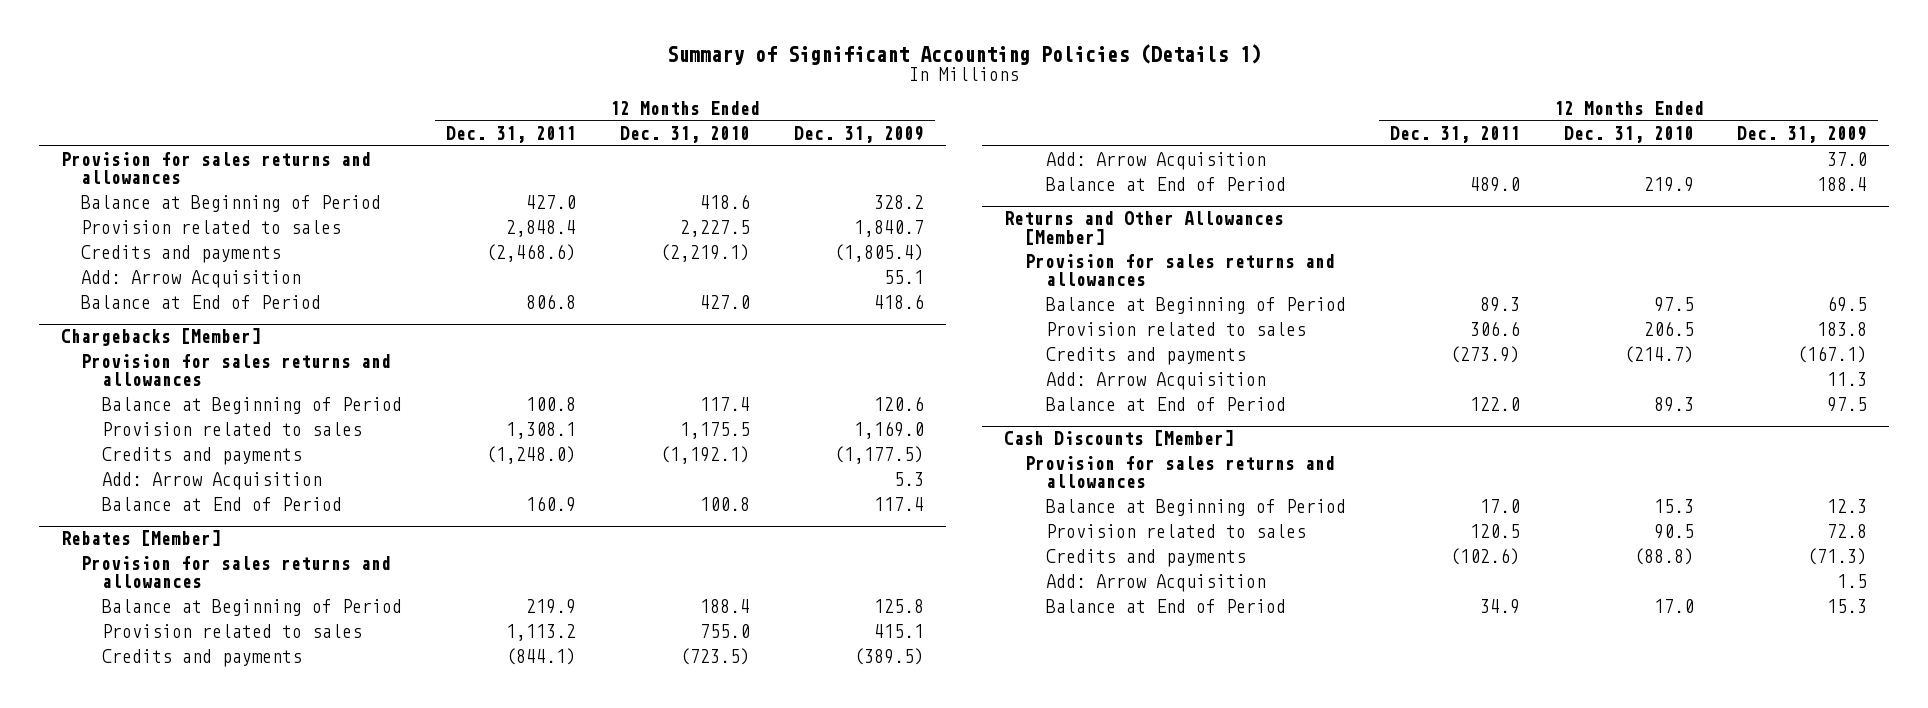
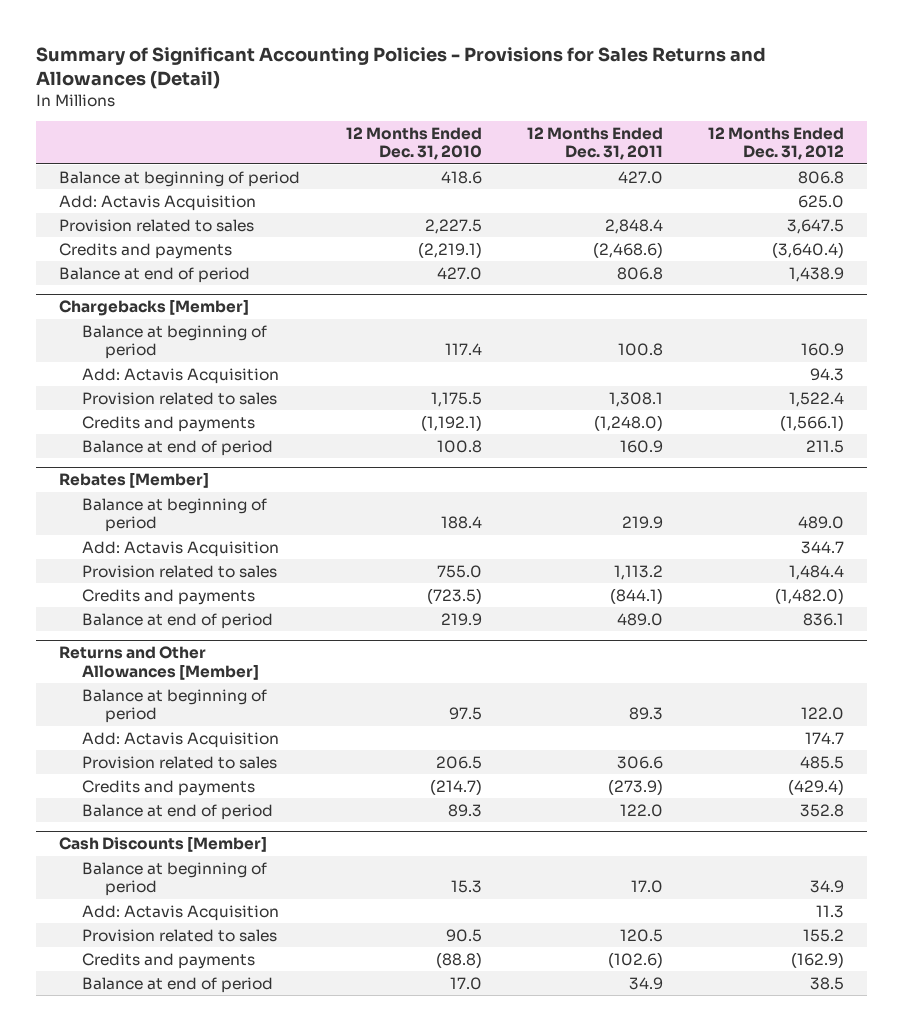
- Summary of Significant Accounting Policies (Details 1)
+ Summary of Significant Accounting Policies - Provisions for Sales Returns and Allowances (Detail)
- | 12 Months Ended Dec. 31, 2011 | 12 Months Ended Dec. 31, 2010 | 12 Months Ended Dec. 31, 2009
+ | 12 Months Ended Dec. 31, 2010 | 12 Months Ended Dec. 31, 2011 | 12 Months Ended Dec. 31, 2012
- Provision for sales returns and allowances
- Balance at Beginning of Period | 427.0 | 418.6 | 328.2
+ Balance at beginning of period | 418.6 | 427.0 | 806.8
+ Add: Actavis Acquisition | | | 625.0
- Add: Arrow Acquisition | | | 55.1
- Balance at End of Period | 806.8 | 427.0 | 418.6
+ Balance at end of period | 427.0 | 806.8 | 1,438.9
@ Chargebacks [Member]
- Provision for sales returns and allowances
- Balance at Beginning of Period | 100.8 | 117.4 | 120.6
+ Balance at beginning of period | 117.4 | 100.8 | 160.9
+ Add: Actavis Acquisition | | | 94.3
- Add: Arrow Acquisition | | | 5.3
- Balance at End of Period | 160.9 | 100.8 | 117.4
+ Balance at end of period | 100.8 | 160.9 | 211.5
@ Rebates [Member]
- Provision for sales returns and allowances
- Balance at Beginning of Period | 219.9 | 188.4 | 125.8
+ Balance at beginning of period | 188.4 | 219.9 | 489.0
+ Add: Actavis Acquisition | | | 344.7
- Add: Arrow Acquisition | | | 37.0
- Balance at End of Period | 489.0 | 219.9 | 188.4
+ Balance at end of period | 219.9 | 489.0 | 836.1
@ Returns and Other Allowances [Member]
- Provision for sales returns and allowances
- Balance at Beginning of Period | 89.3 | 97.5 | 69.5
+ Balance at beginning of period | 97.5 | 89.3 | 122.0
+ Add: Actavis Acquisition | | | 174.7
- Add: Arrow Acquisition | | | 11.3
- Balance at End of Period | 122.0 | 89.3 | 97.5
+ Balance at end of period | 89.3 | 122.0 | 352.8
@ Cash Discounts [Member]
- Provision for sales returns and allowances
- Balance at Beginning of Period | 17.0 | 15.3 | 12.3
+ Balance at beginning of period | 15.3 | 17.0 | 34.9
+ Add: Actavis Acquisition | | | 11.3
- Add: Arrow Acquisition | | | 1.5
- Balance at End of Period | 34.9 | 17.0 | 15.3
+ Balance at end of period | 17.0 | 34.9 | 38.5

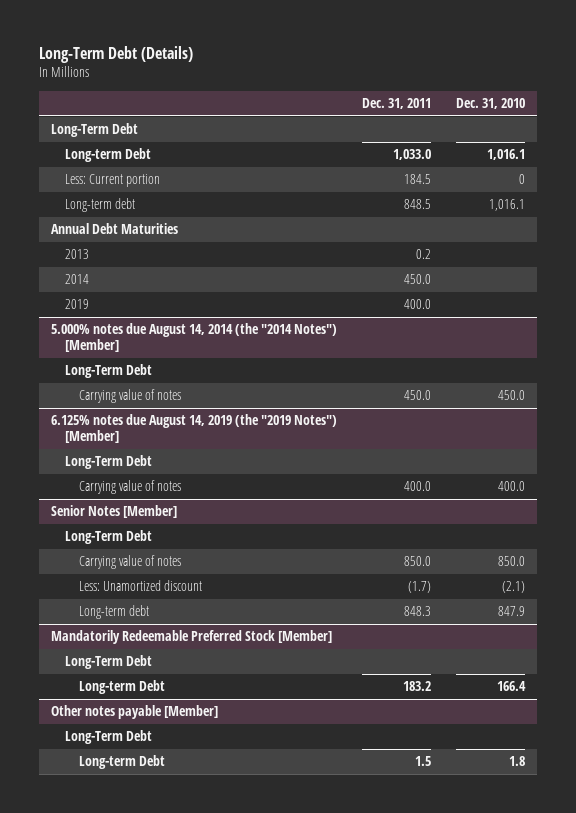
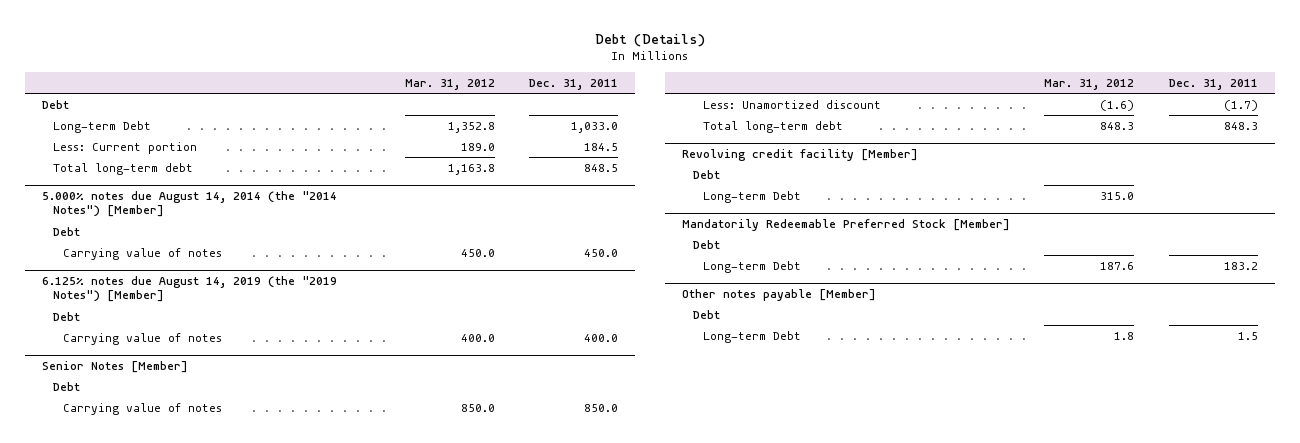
- Long-Term Debt (Details)
+ Debt (Details)
- | Dec. 31, 2011 | Dec. 31, 2010
+ | Mar. 31, 2012 | Dec. 31, 2011
- Long-Term Debt
+ Debt
- Long-term debt | 848.5 | 1,016.1
- Annual Debt Maturities
- 2013 | 0.2 |
- 2014 | 450.0 |
- 2019 | 400.0 |
+ Total long-term debt | 1,163.8 | 848.5
@ 5.000% notes due August 14, 2014 (the "2014 Notes") [Member]
- Long-Term Debt
+ Debt
@ 6.125% notes due August 14, 2019 (the "2019 Notes") [Member]
- Long-Term Debt
+ Debt
@ Senior Notes [Member]
- Long-Term Debt
+ Debt
- Long-term debt | 848.3 | 847.9
+ Total long-term debt | 848.3 | 848.3
+ Revolving credit facility [Member]
+ Debt
+ Long-term Debt | 315.0 |
@ Mandatorily Redeemable Preferred Stock [Member]
- Long-Term Debt
+ Debt
@ Other notes payable [Member]
- Long-Term Debt
+ Debt

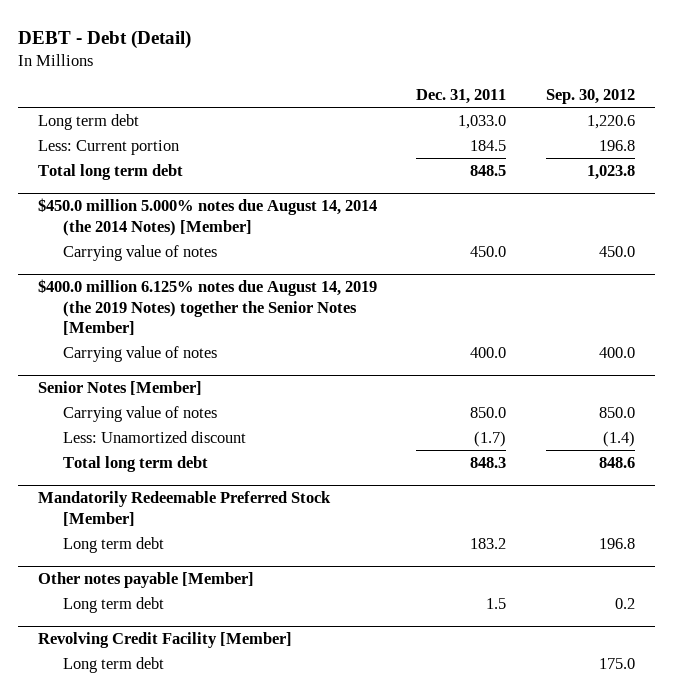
- Debt (Details)
+ DEBT - Debt (Detail)
- | Mar. 31, 2012 | Dec. 31, 2011
+ | Dec. 31, 2011 | Sep. 30, 2012
- Debt
- Long-term Debt | 1,352.8 | 1,033.0
+ Long term debt | 1,033.0 | 1,220.6
- Total long-term debt | 1,163.8 | 848.5
- 5.000% notes due August 14, 2014 (the "2014 Notes") [Member]
- Debt
+ Total long term debt | 848.5 | 1,023.8
+ $450.0 million 5.000% notes due August 14, 2014 (the 2014 Notes) [Member]
- 6.125% notes due August 14, 2019 (the "2019 Notes") [Member]
- Debt
+ $400.0 million 6.125% notes due August 14, 2019 (the 2019 Notes) together the Senior Notes [Member]
@ Senior Notes [Member]
- Debt
- Total long-term debt | 848.3 | 848.3
- Revolving credit facility [Member]
- Debt
- Long-term Debt | 315.0 |
@ Senior Notes [Member]
+ Total long term debt | 848.3 | 848.6
@ Mandatorily Redeemable Preferred Stock [Member]
- Debt
- Long-term Debt | 187.6 | 183.2
+ Long term debt | 183.2 | 196.8
@ Other notes payable [Member]
- Debt
- Long-term Debt | 1.8 | 1.5
+ Long term debt | 1.5 | 0.2
+ Revolving Credit Facility [Member]
+ Long term debt | | 175.0

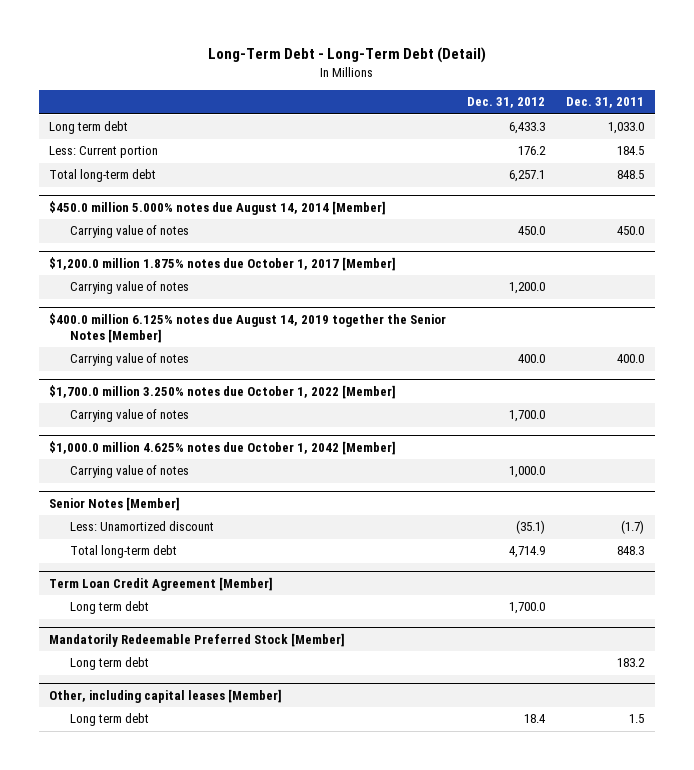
- DEBT - Debt (Detail)
+ Long-Term Debt - Long-Term Debt (Detail)
- | Dec. 31, 2011 | Sep. 30, 2012
+ | Dec. 31, 2012 | Dec. 31, 2011
- Total long term debt | 848.5 | 1,023.8
- $450.0 million 5.000% notes due August 14, 2014 (the 2014 Notes) [Member]
+ Total long-term debt | 6,257.1 | 848.5
+ $450.0 million 5.000% notes due August 14, 2014 [Member]
- $400.0 million 6.125% notes due August 14, 2019 (the 2019 Notes) together the Senior Notes [Member]
+ $1,200.0 million 1.875% notes due October 1, 2017 [Member]
+ Carrying value of notes | 1,200.0 |
+ $400.0 million 6.125% notes due August 14, 2019 together the Senior Notes [Member]
+ $1,700.0 million 3.250% notes due October 1, 2022 [Member]
+ Carrying value of notes | 1,700.0 |
+ $1,000.0 million 4.625% notes due October 1, 2042 [Member]
+ Carrying value of notes | 1,000.0 |
@ Senior Notes [Member]
- Carrying value of notes | 850.0 | 850.0
- Total long term debt | 848.3 | 848.6
+ Total long-term debt | 4,714.9 | 848.3
+ Term Loan Credit Agreement [Member]
+ Long term debt | 1,700.0 |
- Other notes payable [Member]
+ Other, including capital leases [Member]
- Revolving Credit Facility [Member]
- Long term debt | | 175.0

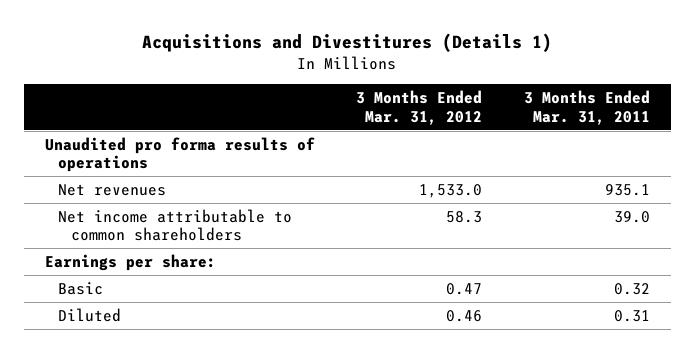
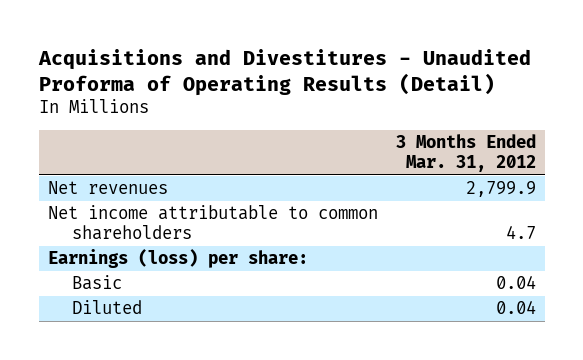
- Acquisitions and Divestitures (Details 1)
+ Acquisitions and Divestitures - Unaudited Proforma of Operating Results (Detail)
- | 3 Months Ended Mar. 31, 2012 | 3 Months Ended Mar. 31, 2011
+ | 3 Months Ended Mar. 31, 2012
- Unaudited pro forma results of operations
- Net revenues | 1,533.0 | 935.1
- Net income attributable to common shareholders | 58.3 | 39.0
- Earnings per share:
- Basic | 0.47 | 0.32
- Diluted | 0.46 | 0.31
+ Net revenues | 2,799.9
+ Net income attributable to common shareholders | 4.7
+ Earnings (loss) per share:
+ Basic | 0.04
+ Diluted | 0.04

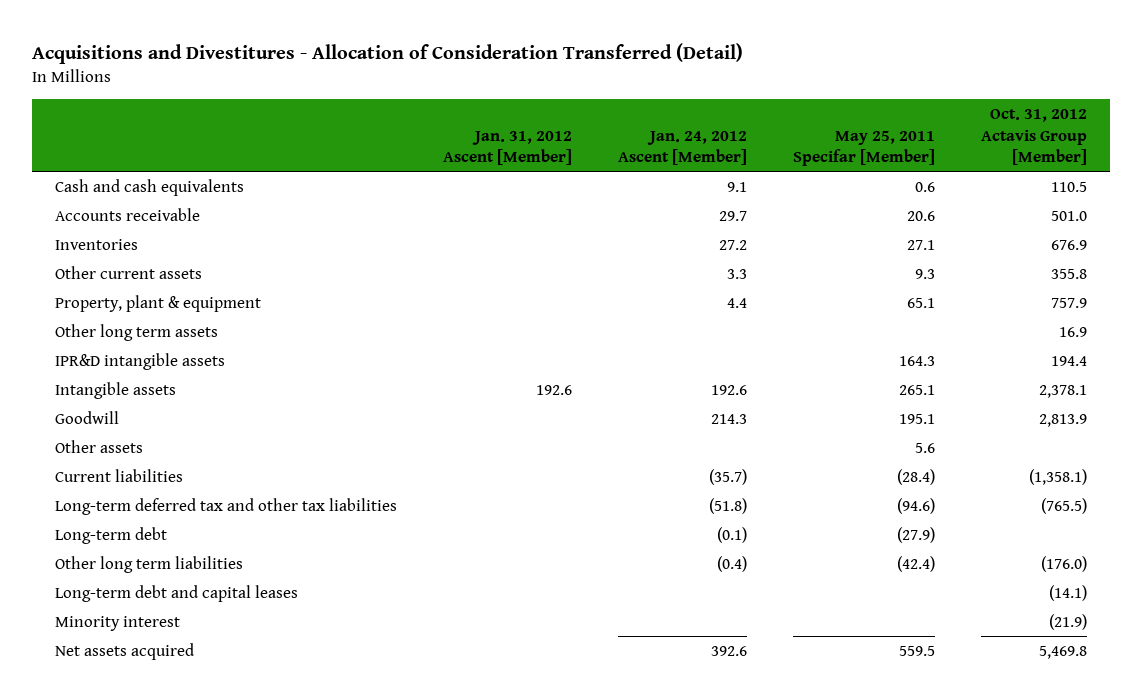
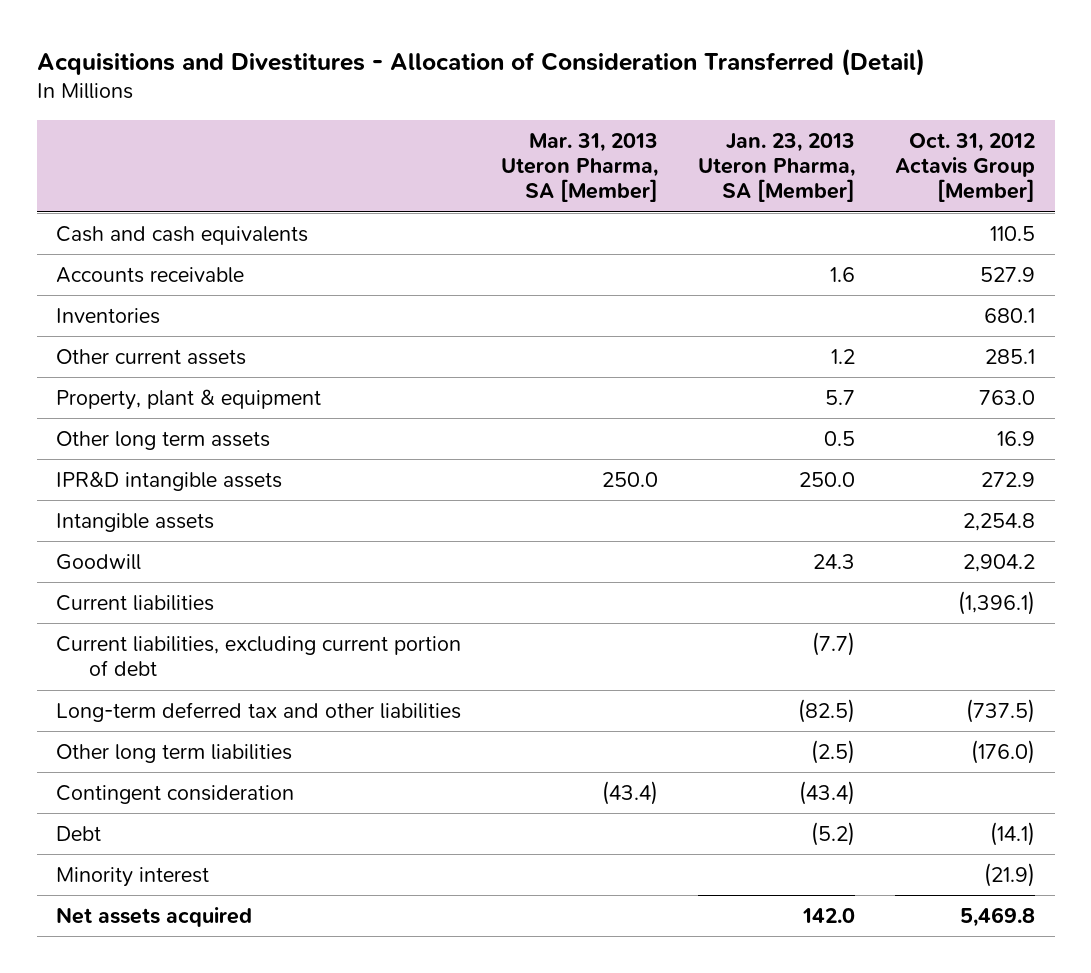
- | Jan. 31, 2012 Ascent [Member] | Jan. 24, 2012 Ascent [Member] | May 25, 2011 Specifar [Member] | Oct. 31, 2012 Actavis Group [Member]
+ | Mar. 31, 2013 Uteron Pharma, SA [Member] | Jan. 23, 2013 Uteron Pharma, SA [Member] | Oct. 31, 2012 Actavis Group [Member]
- Accounts receivable | | 29.7 | 20.6 | 501.0
- Inventories | | 27.2 | 27.1 | 676.9
- Other current assets | | 3.3 | 9.3 | 355.8
- Property, plant & equipment | | 4.4 | 65.1 | 757.9
+ Accounts receivable | | 1.6 | 527.9
+ Inventories | | | 680.1
+ Other current assets | | 1.2 | 285.1
+ Property, plant & equipment | | 5.7 | 763.0
- IPR&D intangible assets | | | 164.3 | 194.4
- Intangible assets | 192.6 | 192.6 | 265.1 | 2,378.1
- Goodwill | | 214.3 | 195.1 | 2,813.9
- Other assets | | | 5.6 |
- Current liabilities | | (35.7) | (28.4) | (1,358.1)
- Long-term deferred tax and other tax liabilities | | (51.8) | (94.6) | (765.5)
- Long-term debt | | (0.1) | (27.9) |
+ IPR&D intangible assets | 250.0 | 250.0 | 272.9
+ Intangible assets | | | 2,254.8
+ Goodwill | | 24.3 | 2,904.2
+ Current liabilities | | | (1,396.1)
+ Current liabilities, excluding current portion of debt | | (7.7) |
+ Long-term deferred tax and other liabilities | | (82.5) | (737.5)
- Long-term debt and capital leases | | | | (14.1)
+ Contingent consideration | (43.4) | (43.4) |
+ Debt | | (5.2) | (14.1)

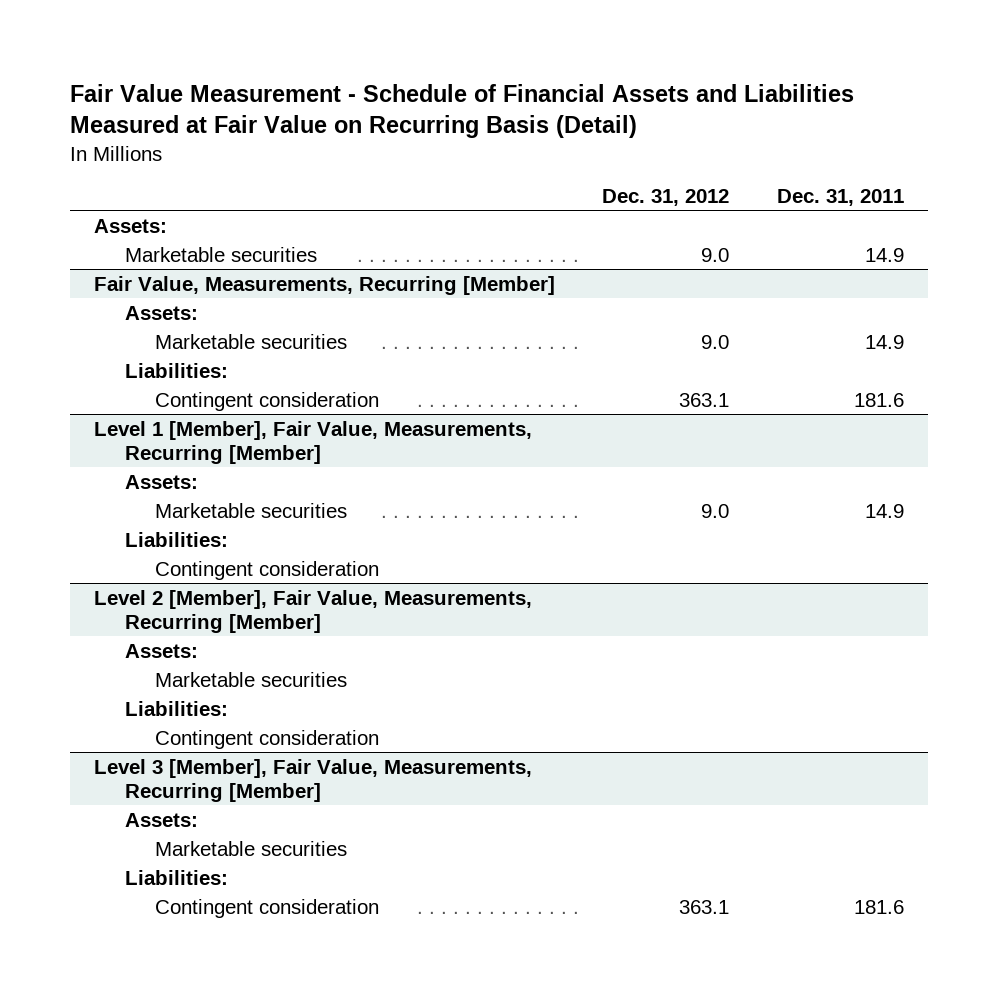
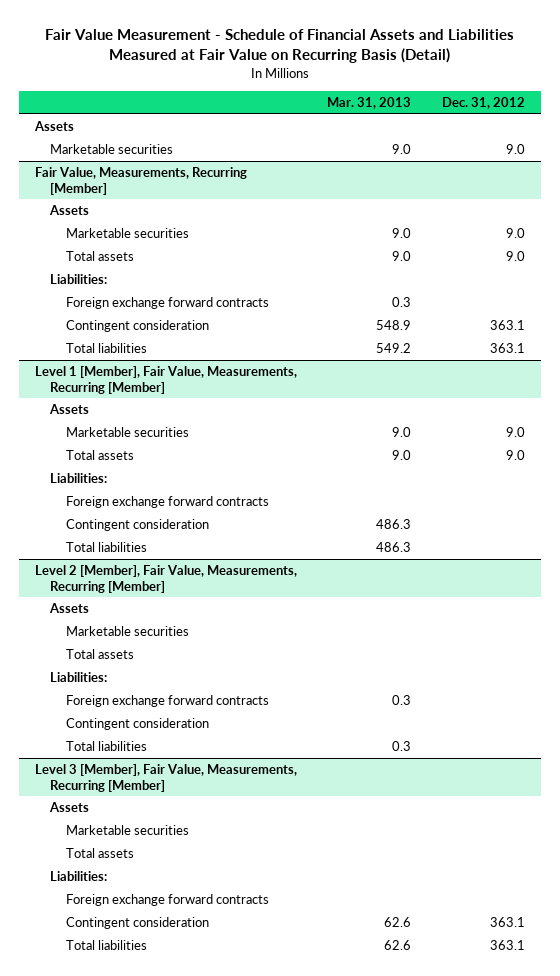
- | Dec. 31, 2012 | Dec. 31, 2011
+ | Mar. 31, 2013 | Dec. 31, 2012
- Assets:
+ Assets
@ Fair Value, Measurements, Recurring [Member]
- Assets:
+ Assets
+ Total assets | 9.0 | 9.0
+ Foreign exchange forward contracts | 0.3 |
+ Total liabilities | 549.2 | 363.1
@ Level 1 [Member], Fair Value, Measurements, Recurring [Member]
- Assets:
+ Assets
+ Total assets | 9.0 | 9.0
+ Foreign exchange forward contracts
+ Total liabilities | 486.3 |
@ Level 2 [Member], Fair Value, Measurements, Recurring [Member]
- Assets:
+ Assets
+ Total assets
+ Foreign exchange forward contracts | 0.3 |
+ Total liabilities | 0.3 |
@ Level 3 [Member], Fair Value, Measurements, Recurring [Member]
- Assets:
+ Assets
+ Total assets
+ Foreign exchange forward contracts
+ Total liabilities | 62.6 | 363.1

